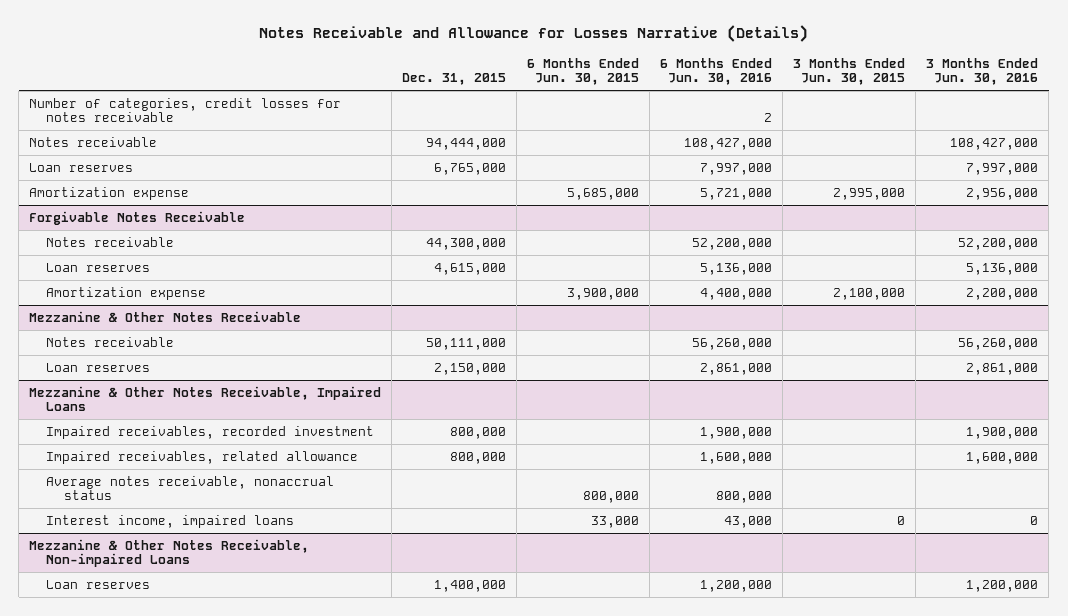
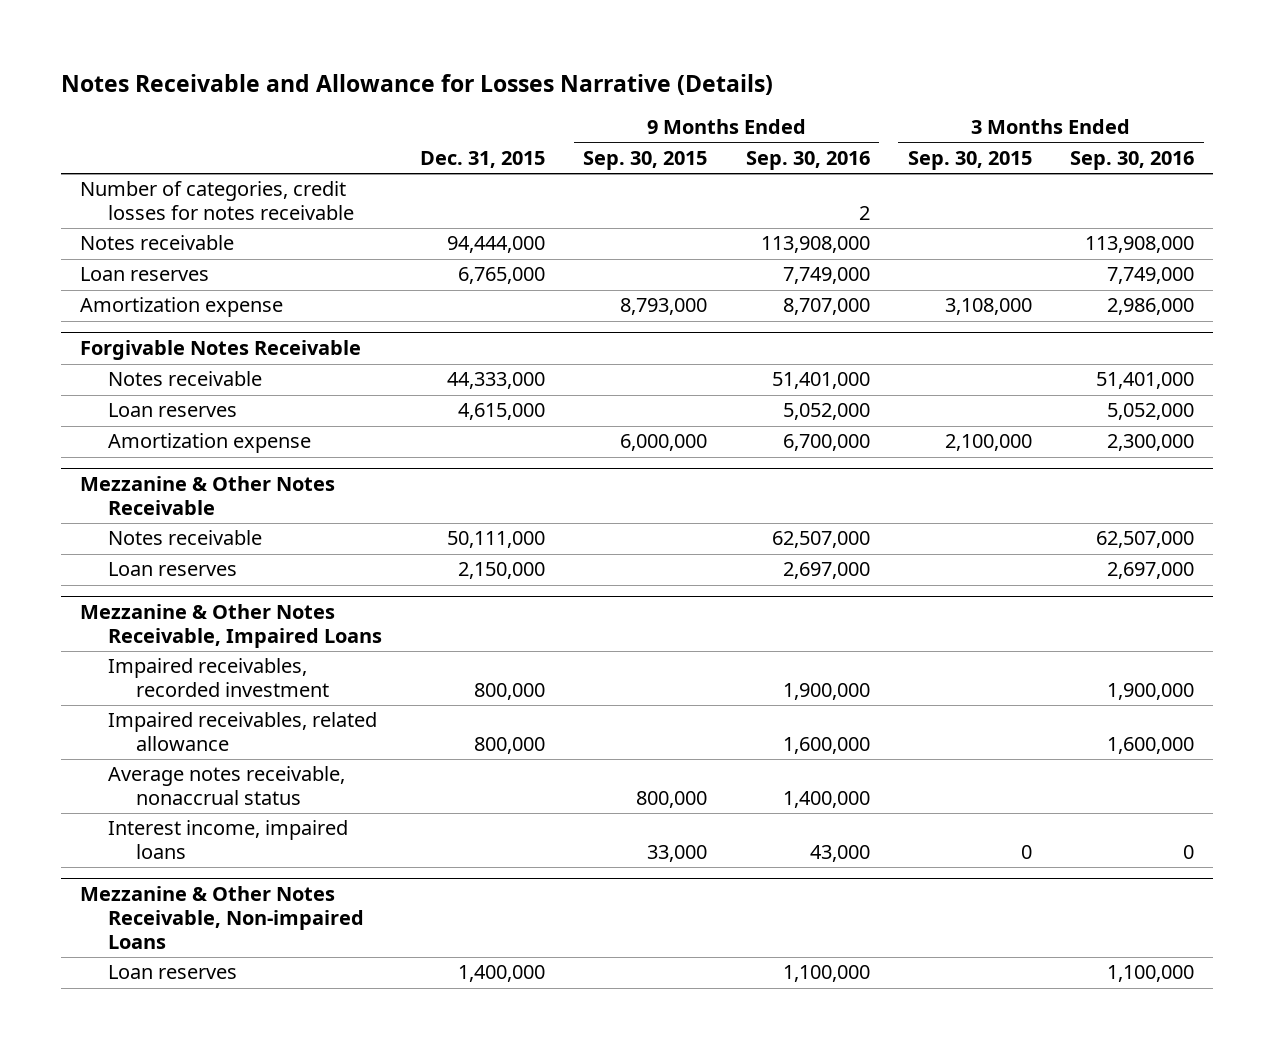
- | Dec. 31, 2015 | 6 Months Ended Jun. 30, 2015 | 6 Months Ended Jun. 30, 2016 | 3 Months Ended Jun. 30, 2015 | 3 Months Ended Jun. 30, 2016
+ | Dec. 31, 2015 | 9 Months Ended Sep. 30, 2015 | 9 Months Ended Sep. 30, 2016 | 3 Months Ended Sep. 30, 2015 | 3 Months Ended Sep. 30, 2016
@ Forgivable Notes Receivable
- Notes receivable | 44,300,000 | | 52,200,000 | | 52,200,000
+ Notes receivable | 44,333,000 | | 51,401,000 | | 51,401,000

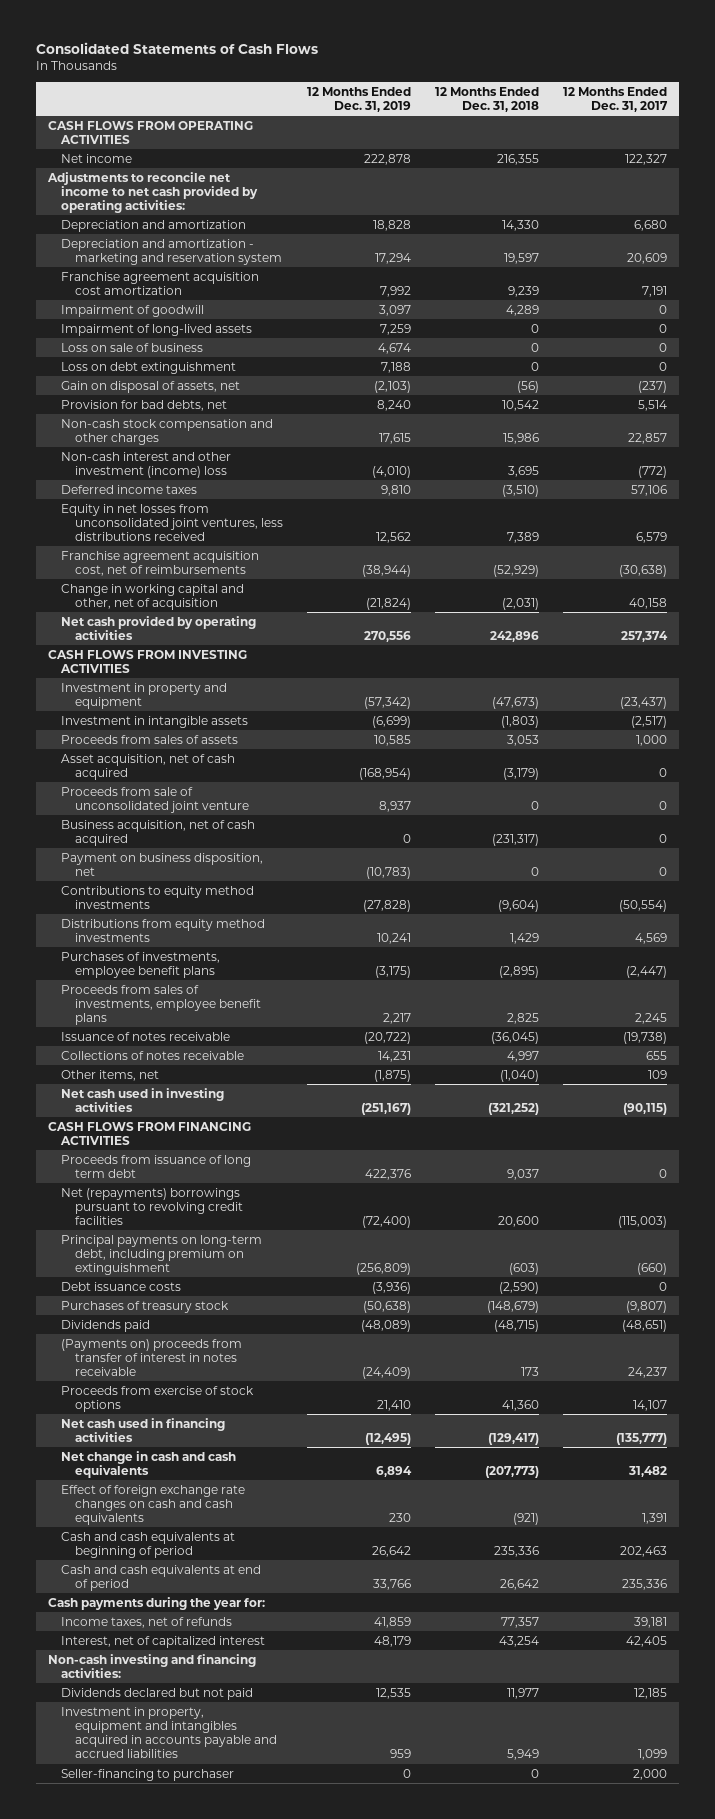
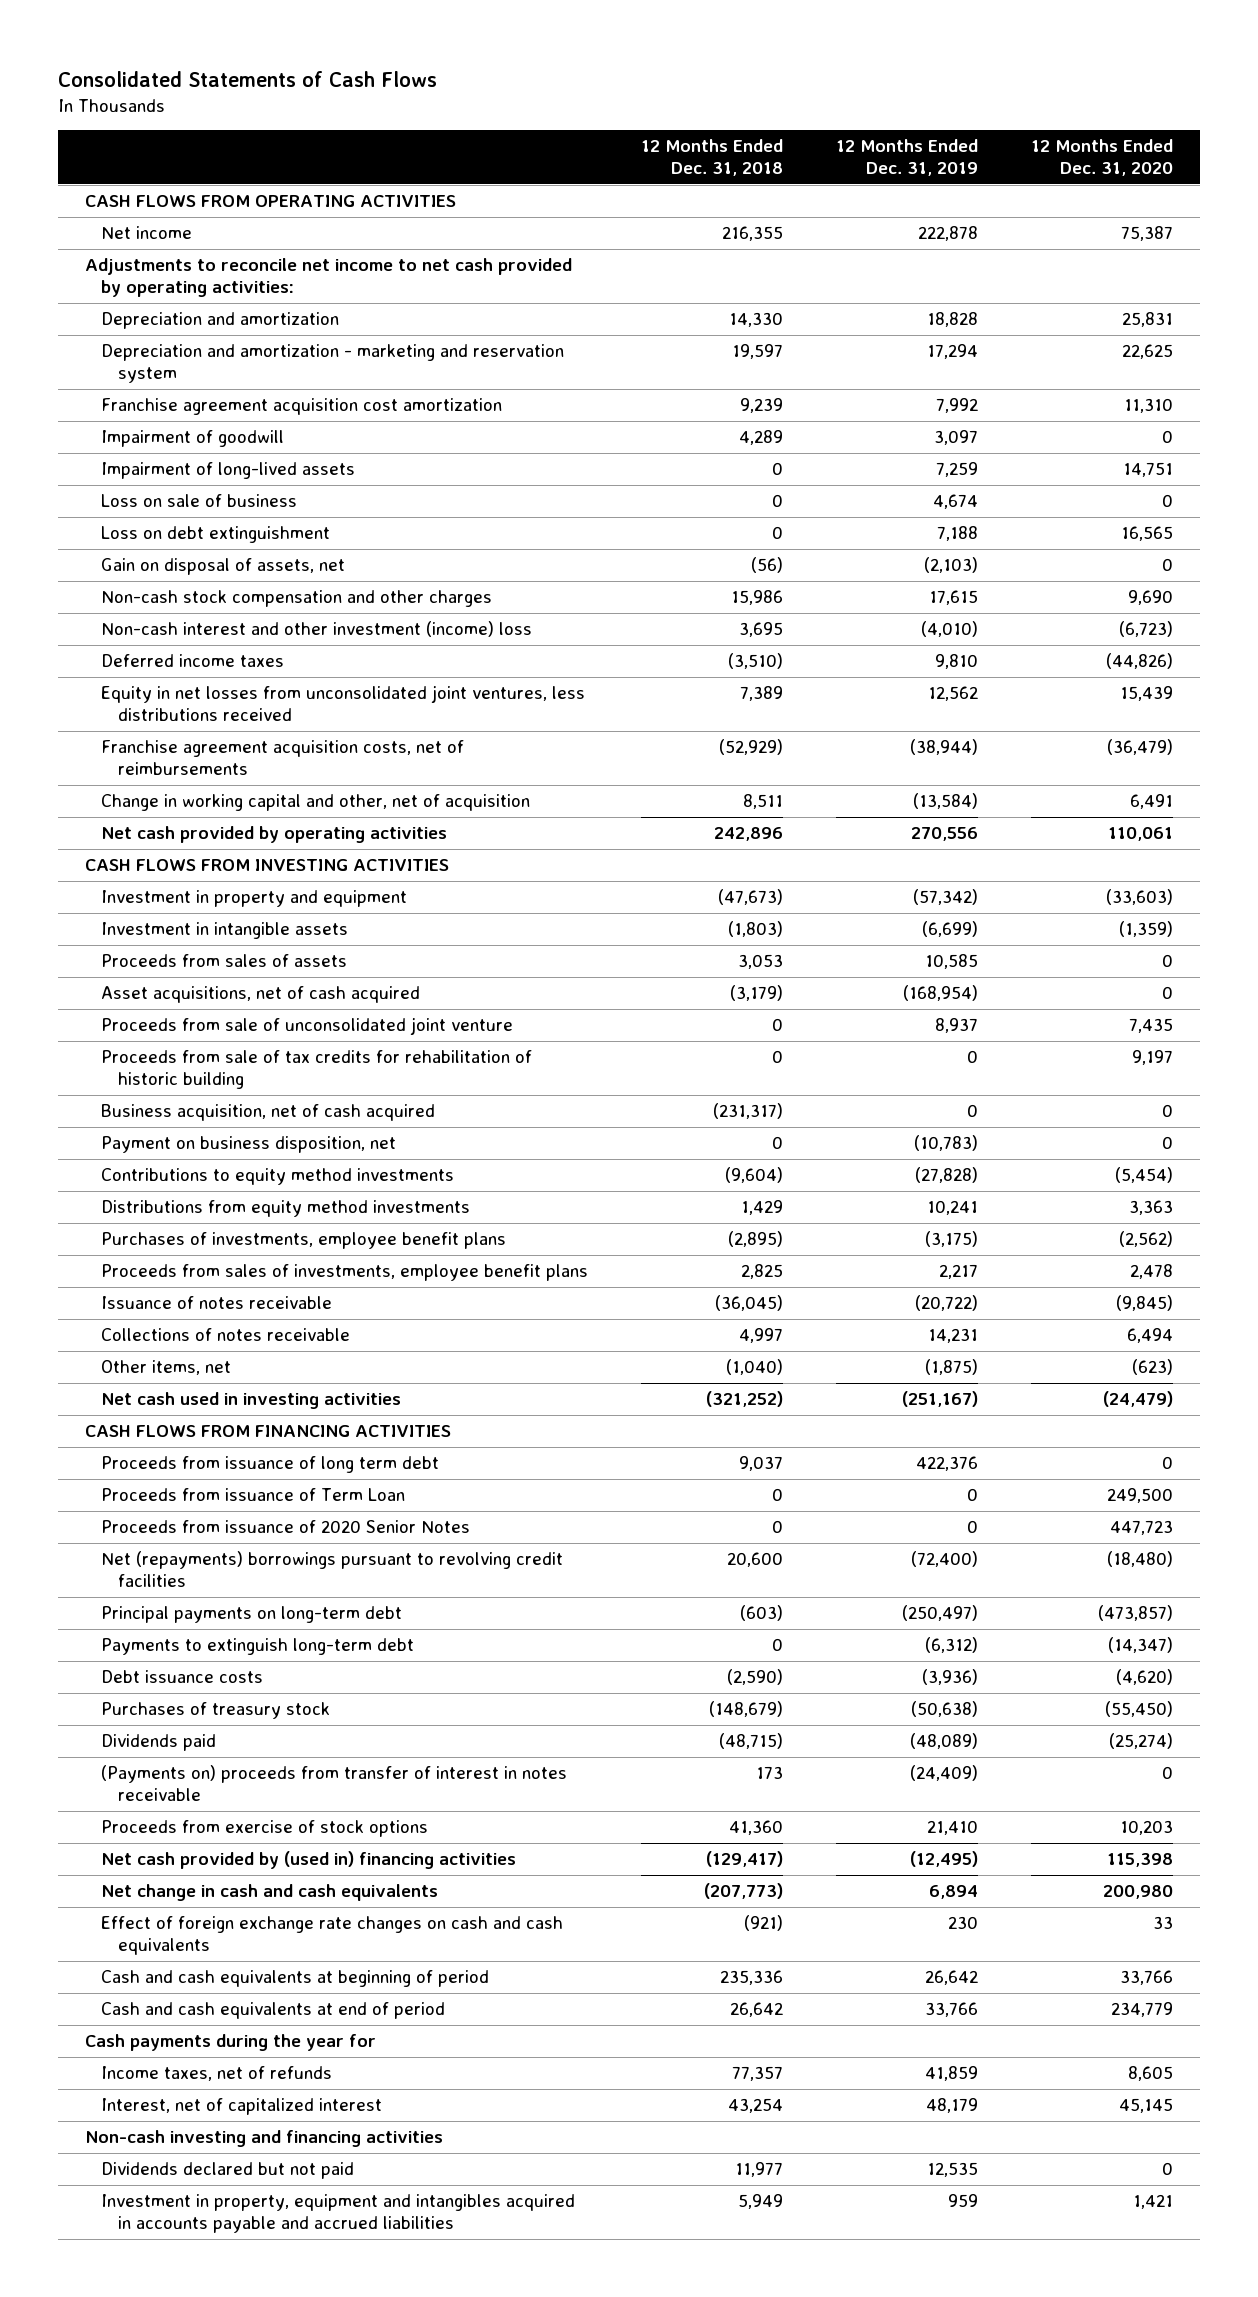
- | 12 Months Ended Dec. 31, 2019 | 12 Months Ended Dec. 31, 2018 | 12 Months Ended Dec. 31, 2017
+ | 12 Months Ended Dec. 31, 2018 | 12 Months Ended Dec. 31, 2019 | 12 Months Ended Dec. 31, 2020
- Provision for bad debts, net | 8,240 | 10,542 | 5,514
- Franchise agreement acquisition cost, net of reimbursements | (38,944) | (52,929) | (30,638)
- Change in working capital and other, net of acquisition | (21,824) | (2,031) | 40,158
+ Franchise agreement acquisition costs, net of reimbursements | (52,929) | (38,944) | (36,479)
+ Change in working capital and other, net of acquisition | 8,511 | (13,584) | 6,491
- Asset acquisition, net of cash acquired | (168,954) | (3,179) | 0
+ Asset acquisitions, net of cash acquired | (3,179) | (168,954) | 0
+ Proceeds from sale of tax credits for rehabilitation of historic building | 0 | 0 | 9,197
+ Proceeds from issuance of Term Loan | 0 | 0 | 249,500
+ Proceeds from issuance of 2020 Senior Notes | 0 | 0 | 447,723
- Principal payments on long-term debt, including premium on extinguishment | (256,809) | (603) | (660)
+ Principal payments on long-term debt | (603) | (250,497) | (473,857)
+ Payments to extinguish long-term debt | 0 | (6,312) | (14,347)
- Net cash used in financing activities | (12,495) | (129,417) | (135,777)
+ Net cash provided by (used in) financing activities | (129,417) | (12,495) | 115,398
- Cash payments during the year for:
+ Cash payments during the year for
- Non-cash investing and financing activities:
+ Non-cash investing and financing activities
- Seller-financing to purchaser | 0 | 0 | 2,000

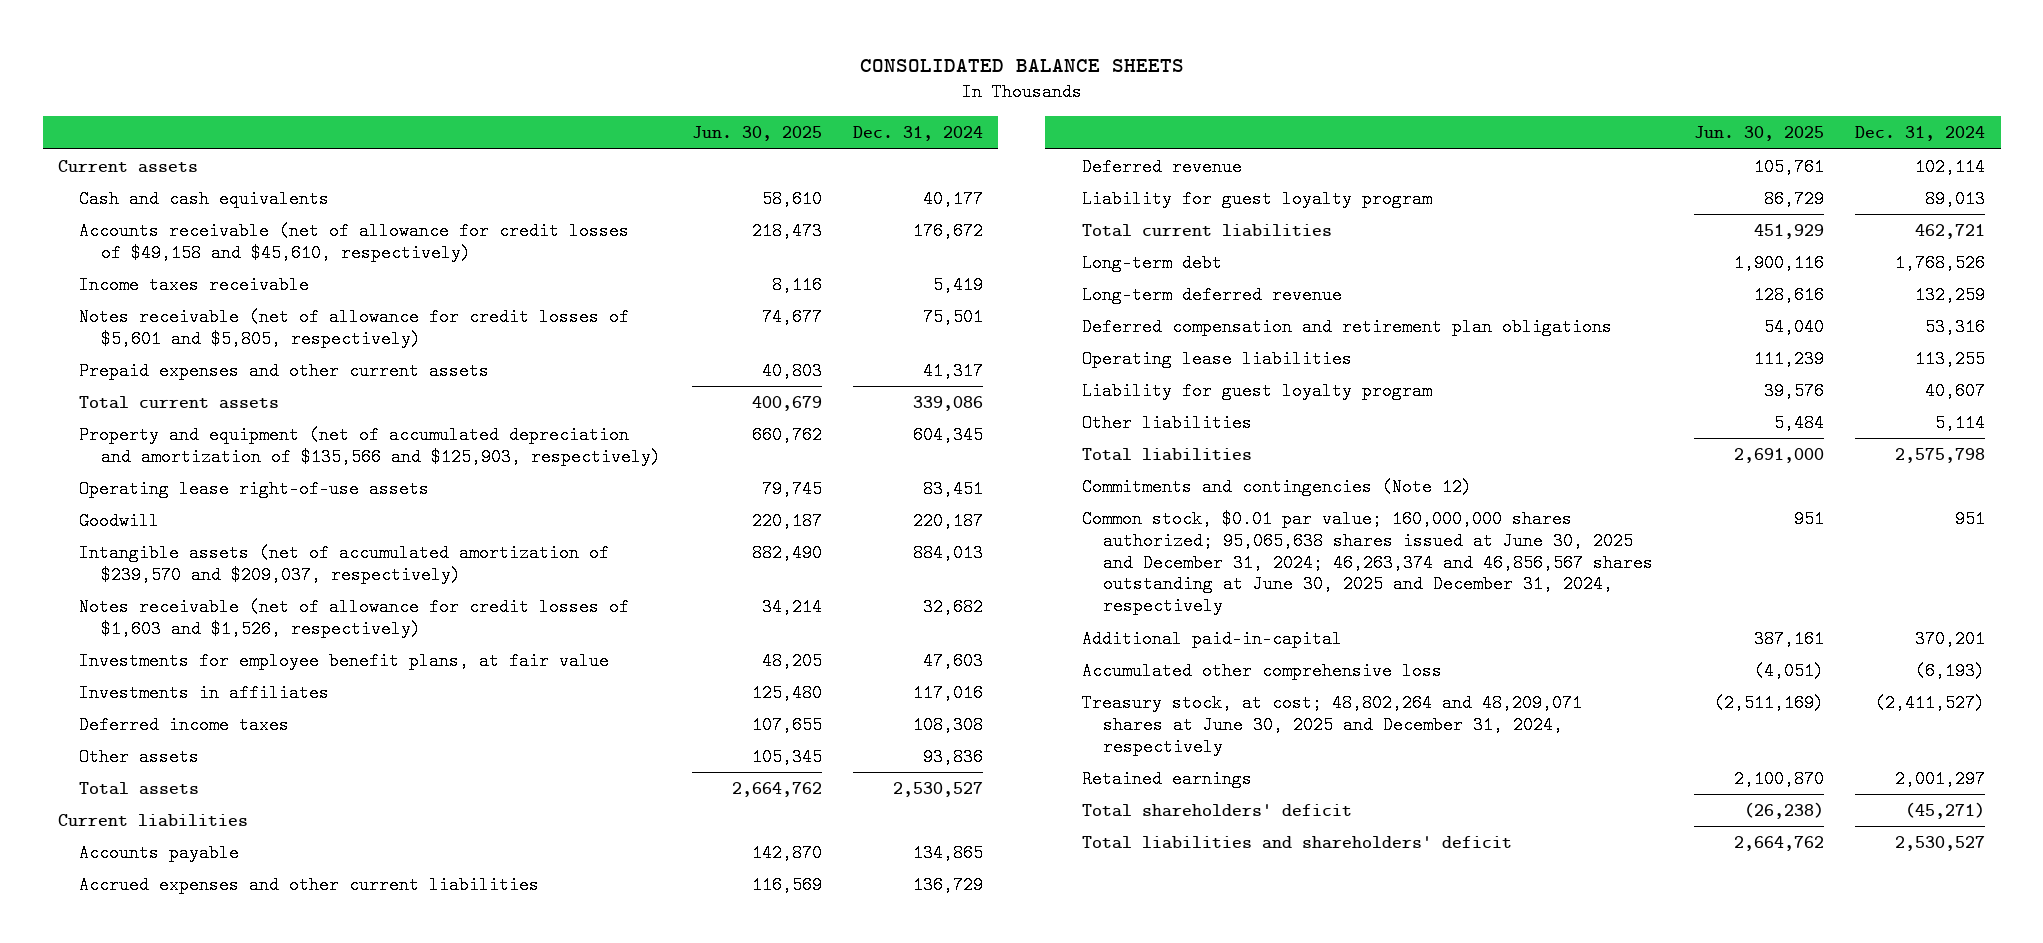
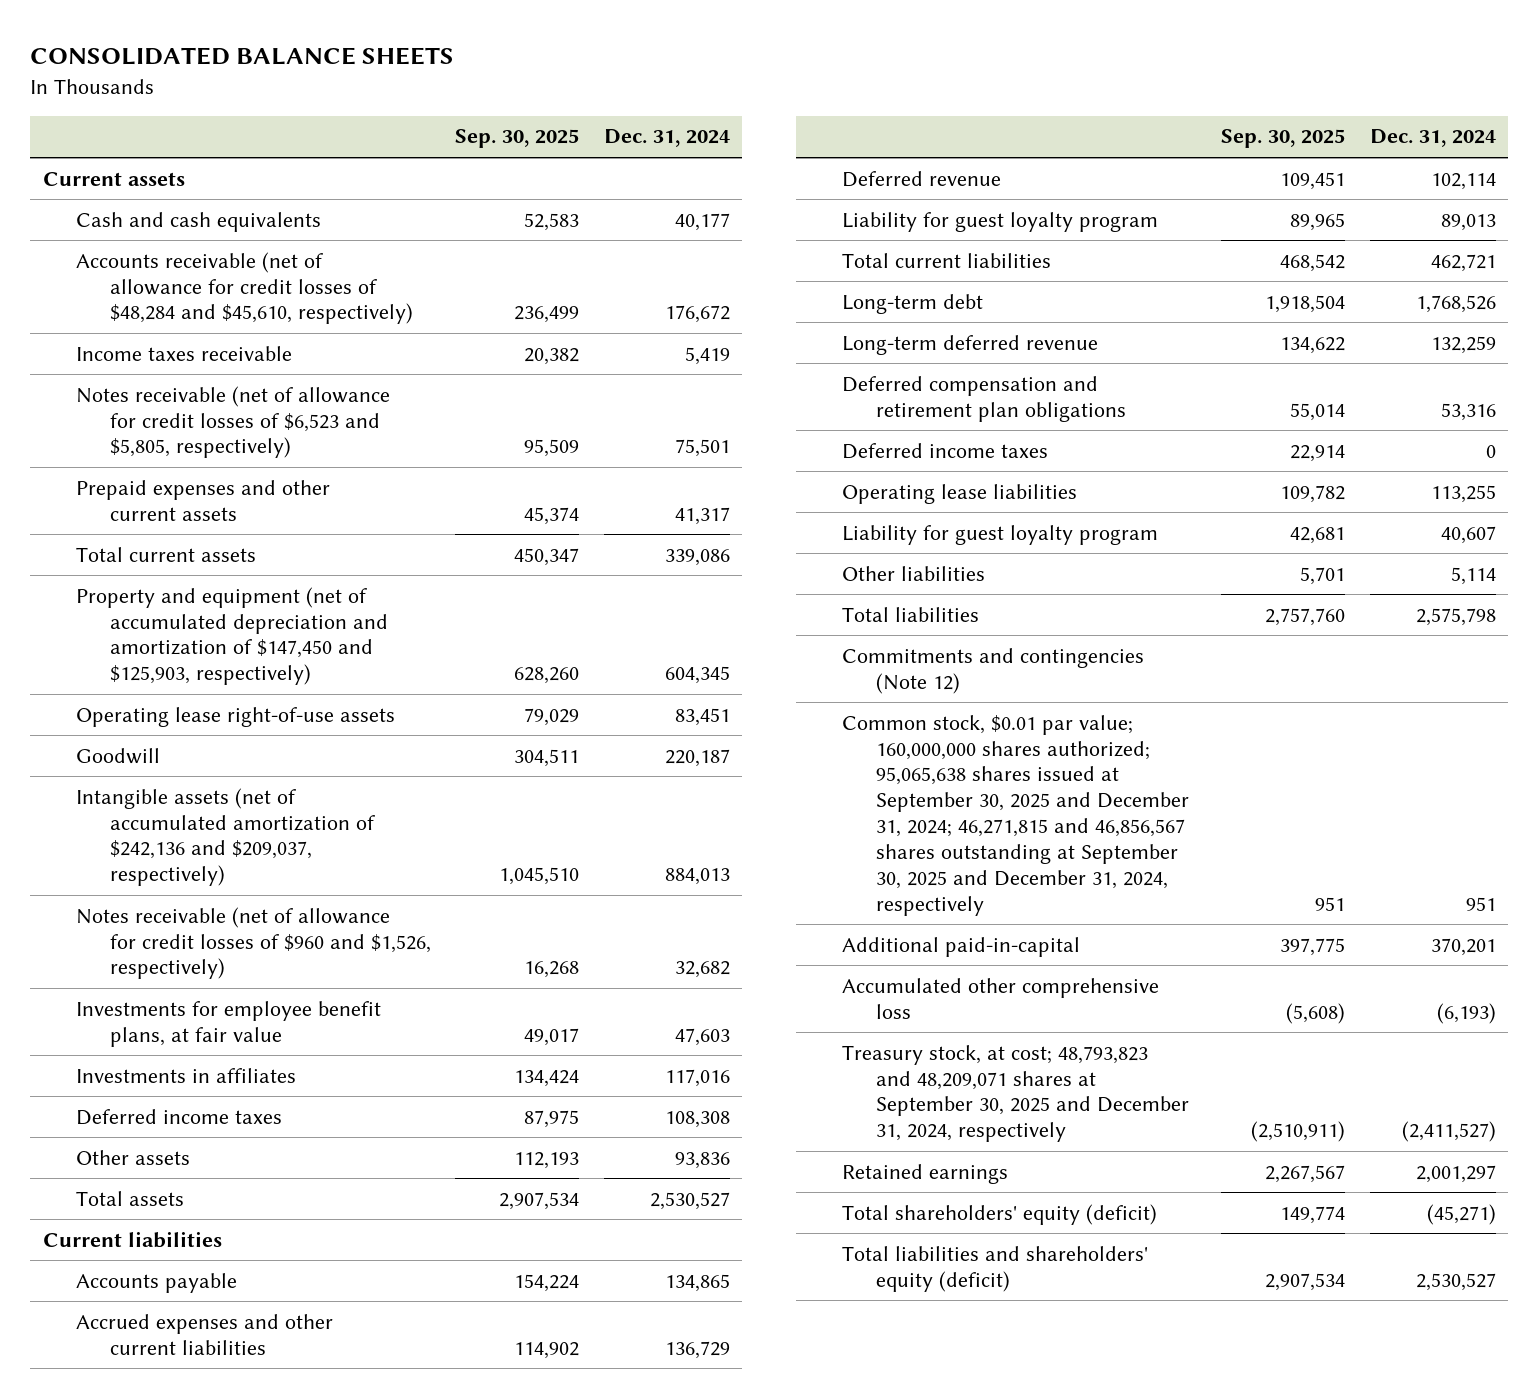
- | Jun. 30, 2025 | Dec. 31, 2024
+ | Sep. 30, 2025 | Dec. 31, 2024
- Accounts receivable (net of allowance for credit losses of $49,158 and $45,610, respectively) | 218,473 | 176,672
+ Accounts receivable (net of allowance for credit losses of $48,284 and $45,610, respectively) | 236,499 | 176,672
- Notes receivable (net of allowance for credit losses of $5,601 and $5,805, respectively) | 74,677 | 75,501
+ Notes receivable (net of allowance for credit losses of $6,523 and $5,805, respectively) | 95,509 | 75,501
- Property and equipment (net of accumulated depreciation and amortization of $135,566 and $125,903, respectively) | 660,762 | 604,345
+ Property and equipment (net of accumulated depreciation and amortization of $147,450 and $125,903, respectively) | 628,260 | 604,345
- Intangible assets (net of accumulated amortization of $239,570 and $209,037, respectively) | 882,490 | 884,013
- Notes receivable (net of allowance for credit losses of $1,603 and $1,526, respectively) | 34,214 | 32,682
+ Intangible assets (net of accumulated amortization of $242,136 and $209,037, respectively) | 1,045,510 | 884,013
+ Notes receivable (net of allowance for credit losses of $960 and $1,526, respectively) | 16,268 | 32,682
+ Deferred income taxes | 22,914 | 0
- Common stock, $0.01 par value; 160,000,000 shares authorized; 95,065,638 shares issued at June 30, 2025 and December 31, 2024; 46,263,374 and 46,856,567 shares outstanding at June 30, 2025 and December 31, 2024, respectively | 951 | 951
+ Common stock, $0.01 par value; 160,000,000 shares authorized; 95,065,638 shares issued at September 30, 2025 and December 31, 2024; 46,271,815 and 46,856,567 shares outstanding at September 30, 2025 and December 31, 2024, respectively | 951 | 951
- Treasury stock, at cost; 48,802,264 and 48,209,071 shares at June 30, 2025 and December 31, 2024, respectively | (2,511,169) | (2,411,527)
+ Treasury stock, at cost; 48,793,823 and 48,209,071 shares at September 30, 2025 and December 31, 2024, respectively | (2,510,911) | (2,411,527)
- Total shareholders' deficit | (26,238) | (45,271)
- Total liabilities and shareholders' deficit | 2,664,762 | 2,530,527
+ Total shareholders' equity (deficit) | 149,774 | (45,271)
+ Total liabilities and shareholders' equity (deficit) | 2,907,534 | 2,530,527

